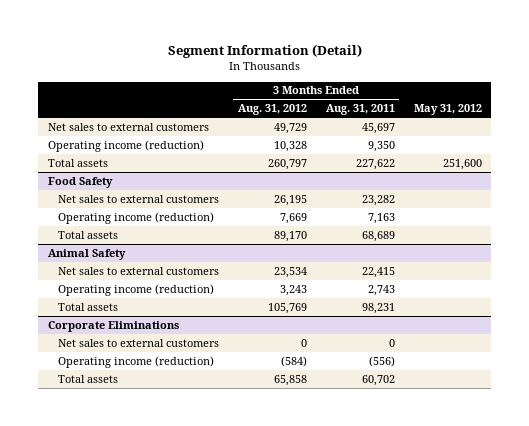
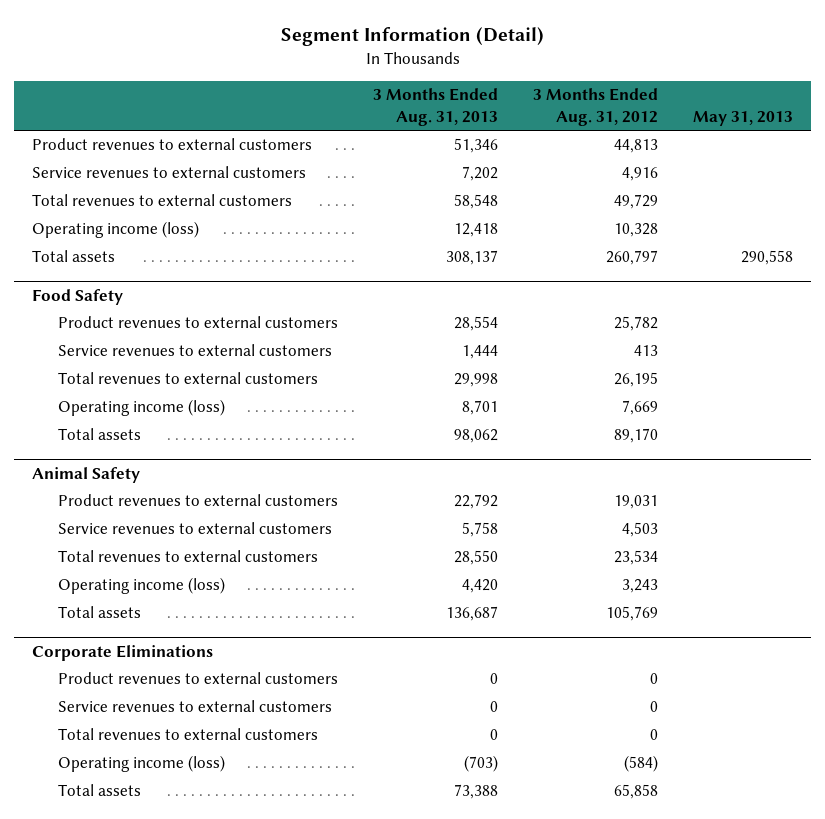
- | 3 Months Ended Aug. 31, 2012 | 3 Months Ended Aug. 31, 2011 | May 31, 2012
+ | 3 Months Ended Aug. 31, 2013 | 3 Months Ended Aug. 31, 2012 | May 31, 2013
- Net sales to external customers | 49,729 | 45,697 |
- Operating income (reduction) | 10,328 | 9,350 |
+ Product revenues to external customers | 51,346 | 44,813 |
+ Service revenues to external customers | 7,202 | 4,916 |
+ Total revenues to external customers | 58,548 | 49,729 |
+ Operating income (loss) | 12,418 | 10,328 |
@ Food Safety
- Net sales to external customers | 26,195 | 23,282 |
- Operating income (reduction) | 7,669 | 7,163 |
+ Product revenues to external customers | 28,554 | 25,782 |
+ Service revenues to external customers | 1,444 | 413 |
+ Total revenues to external customers | 29,998 | 26,195 |
+ Operating income (loss) | 8,701 | 7,669 |
@ Animal Safety
- Net sales to external customers | 23,534 | 22,415 |
- Operating income (reduction) | 3,243 | 2,743 |
+ Product revenues to external customers | 22,792 | 19,031 |
+ Service revenues to external customers | 5,758 | 4,503 |
+ Total revenues to external customers | 28,550 | 23,534 |
+ Operating income (loss) | 4,420 | 3,243 |
@ Corporate Eliminations
- Net sales to external customers | 0 | 0 |
- Operating income (reduction) | (584) | (556) |
+ Product revenues to external customers | 0 | 0 |
+ Service revenues to external customers | 0 | 0 |
+ Total revenues to external customers | 0 | 0 |
+ Operating income (loss) | (703) | (584) |

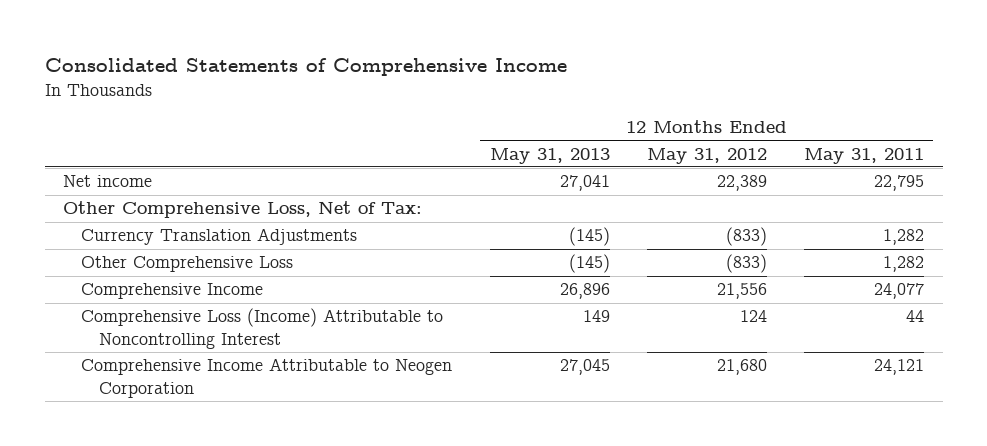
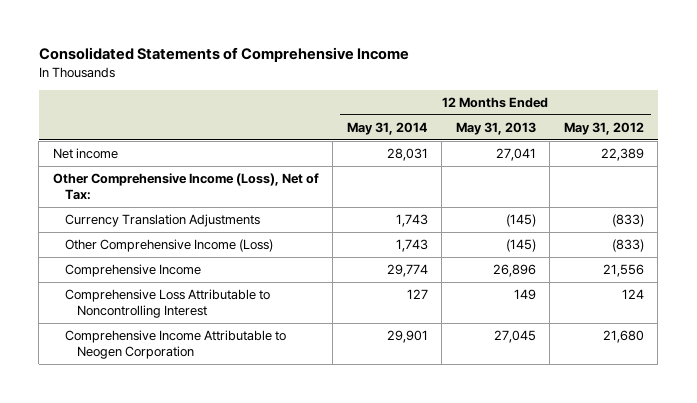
- | 12 Months Ended May 31, 2013 | 12 Months Ended May 31, 2012 | 12 Months Ended May 31, 2011
+ | 12 Months Ended May 31, 2014 | 12 Months Ended May 31, 2013 | 12 Months Ended May 31, 2012
- Other Comprehensive Loss, Net of Tax:
+ Other Comprehensive Income (Loss), Net of Tax:
- Other Comprehensive Loss | (145) | (833) | 1,282
+ Other Comprehensive Income (Loss) | 1,743 | (145) | (833)
- Comprehensive Loss (Income) Attributable to Noncontrolling Interest | 149 | 124 | 44
+ Comprehensive Loss Attributable to Noncontrolling Interest | 127 | 149 | 124

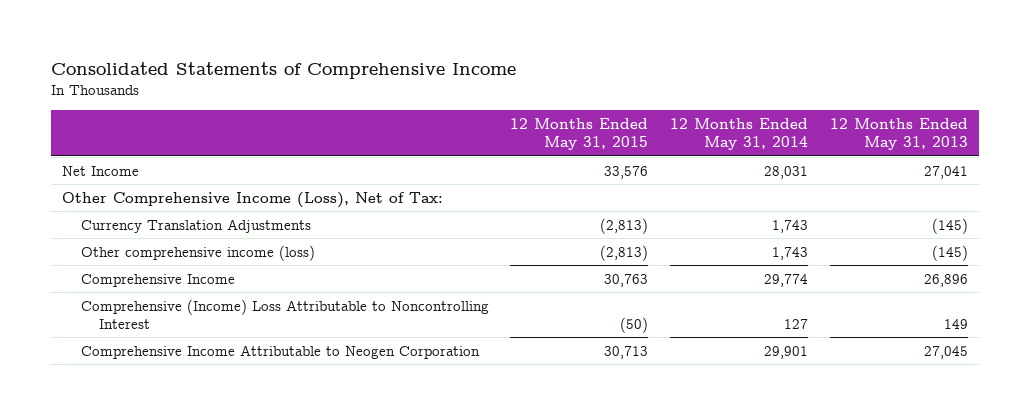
- | 12 Months Ended May 31, 2014 | 12 Months Ended May 31, 2013 | 12 Months Ended May 31, 2012
+ | 12 Months Ended May 31, 2015 | 12 Months Ended May 31, 2014 | 12 Months Ended May 31, 2013
- Net income | 28,031 | 27,041 | 22,389
+ Net Income | 33,576 | 28,031 | 27,041
- Other Comprehensive Income (Loss) | 1,743 | (145) | (833)
+ Other comprehensive income (loss) | (2,813) | 1,743 | (145)
- Comprehensive Loss Attributable to Noncontrolling Interest | 127 | 149 | 124
+ Comprehensive (Income) Loss Attributable to Noncontrolling Interest | (50) | 127 | 149

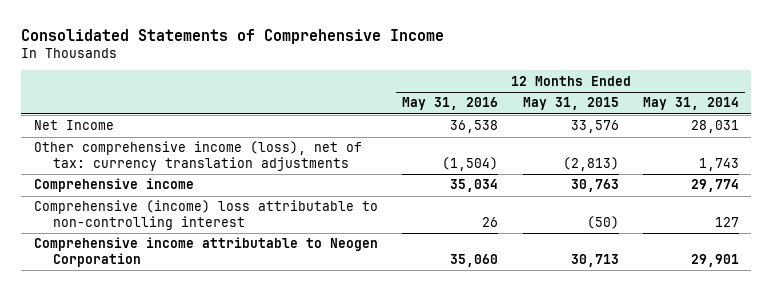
- | 12 Months Ended May 31, 2015 | 12 Months Ended May 31, 2014 | 12 Months Ended May 31, 2013
+ | 12 Months Ended May 31, 2016 | 12 Months Ended May 31, 2015 | 12 Months Ended May 31, 2014
- Other Comprehensive Income (Loss), Net of Tax:
- Currency Translation Adjustments | (2,813) | 1,743 | (145)
- Other comprehensive income (loss) | (2,813) | 1,743 | (145)
- Comprehensive Income | 30,763 | 29,774 | 26,896
- Comprehensive (Income) Loss Attributable to Noncontrolling Interest | (50) | 127 | 149
- Comprehensive Income Attributable to Neogen Corporation | 30,713 | 29,901 | 27,045
+ Other comprehensive income (loss), net of tax: currency translation adjustments | (1,504) | (2,813) | 1,743
+ Comprehensive income | 35,034 | 30,763 | 29,774
+ Comprehensive (income) loss attributable to non-controlling interest | 26 | (50) | 127
+ Comprehensive income attributable to Neogen Corporation | 35,060 | 30,713 | 29,901

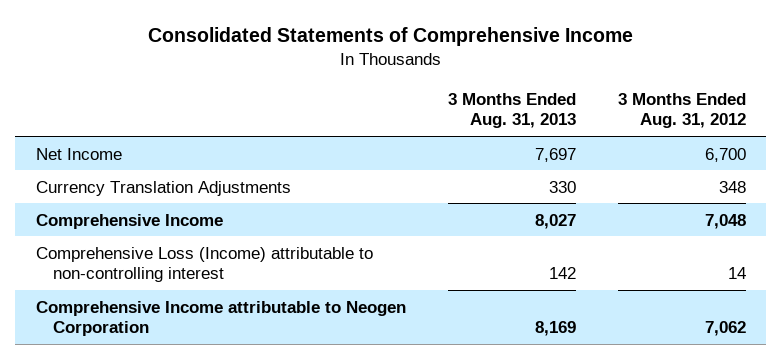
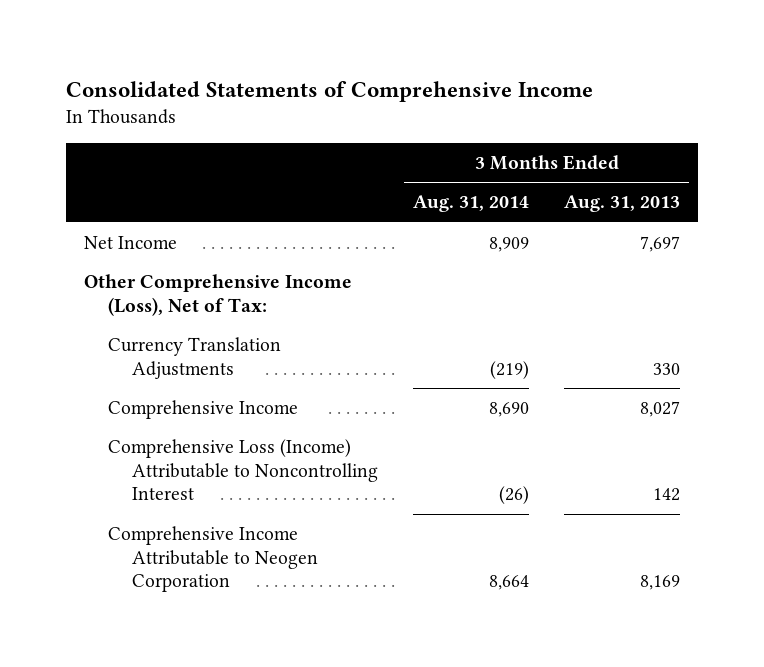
- | 3 Months Ended Aug. 31, 2013 | 3 Months Ended Aug. 31, 2012
+ | 3 Months Ended Aug. 31, 2014 | 3 Months Ended Aug. 31, 2013
+ Other Comprehensive Income (Loss), Net of Tax:
- Comprehensive Loss (Income) attributable to non-controlling interest | 142 | 14
- Comprehensive Income attributable to Neogen Corporation | 8,169 | 7,062
+ Comprehensive Loss (Income) Attributable to Noncontrolling Interest | (26) | 142
+ Comprehensive Income Attributable to Neogen Corporation | 8,664 | 8,169

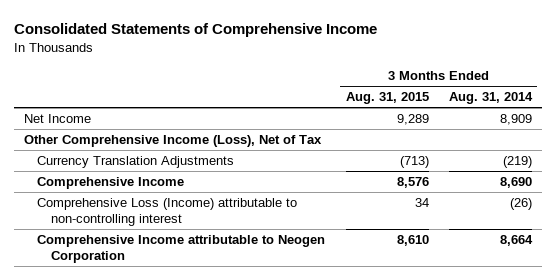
- | 3 Months Ended Aug. 31, 2014 | 3 Months Ended Aug. 31, 2013
+ | 3 Months Ended Aug. 31, 2015 | 3 Months Ended Aug. 31, 2014
- Other Comprehensive Income (Loss), Net of Tax:
+ Other Comprehensive Income (Loss), Net of Tax
- Comprehensive Loss (Income) Attributable to Noncontrolling Interest | (26) | 142
- Comprehensive Income Attributable to Neogen Corporation | 8,664 | 8,169
+ Comprehensive Loss (Income) attributable to non-controlling interest | 34 | (26)
+ Comprehensive Income attributable to Neogen Corporation | 8,610 | 8,664

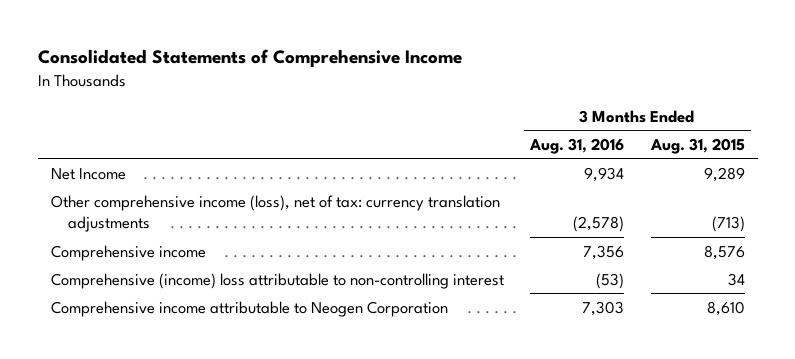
- | 3 Months Ended Aug. 31, 2015 | 3 Months Ended Aug. 31, 2014
+ | 3 Months Ended Aug. 31, 2016 | 3 Months Ended Aug. 31, 2015
- Other Comprehensive Income (Loss), Net of Tax
- Currency Translation Adjustments | (713) | (219)
- Comprehensive Income | 8,576 | 8,690
- Comprehensive Loss (Income) attributable to non-controlling interest | 34 | (26)
- Comprehensive Income attributable to Neogen Corporation | 8,610 | 8,664
+ Other comprehensive income (loss), net of tax: currency translation adjustments | (2,578) | (713)
+ Comprehensive income | 7,356 | 8,576
+ Comprehensive (income) loss attributable to non-controlling interest | (53) | 34
+ Comprehensive income attributable to Neogen Corporation | 7,303 | 8,610

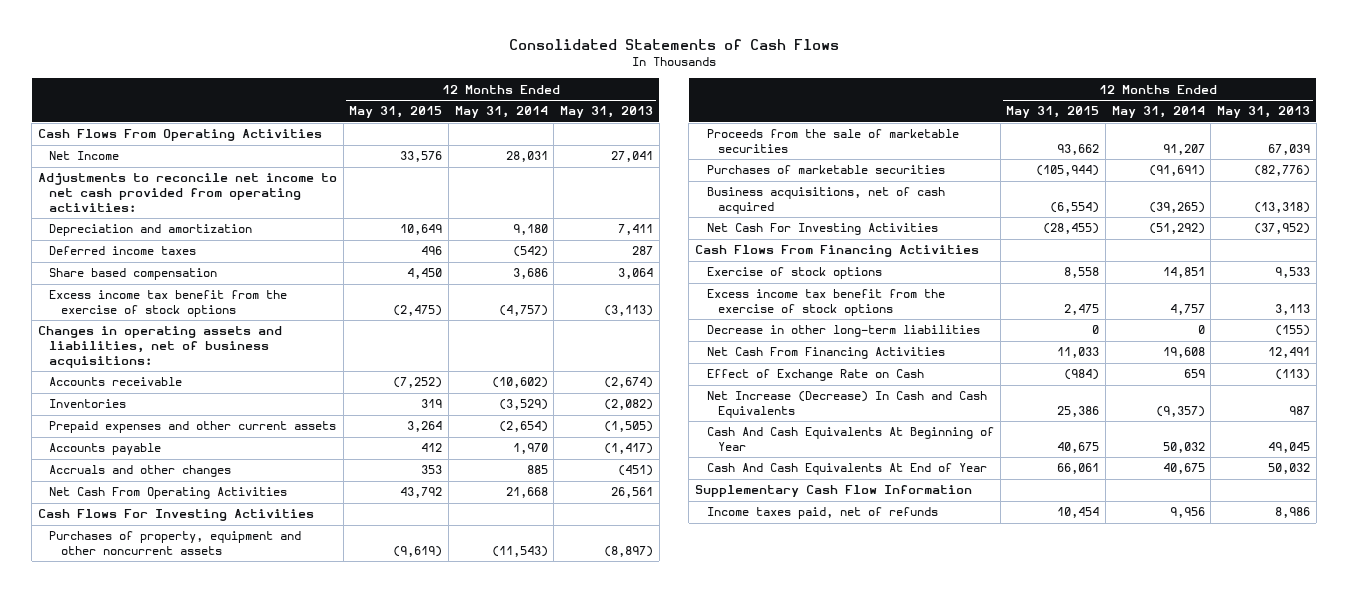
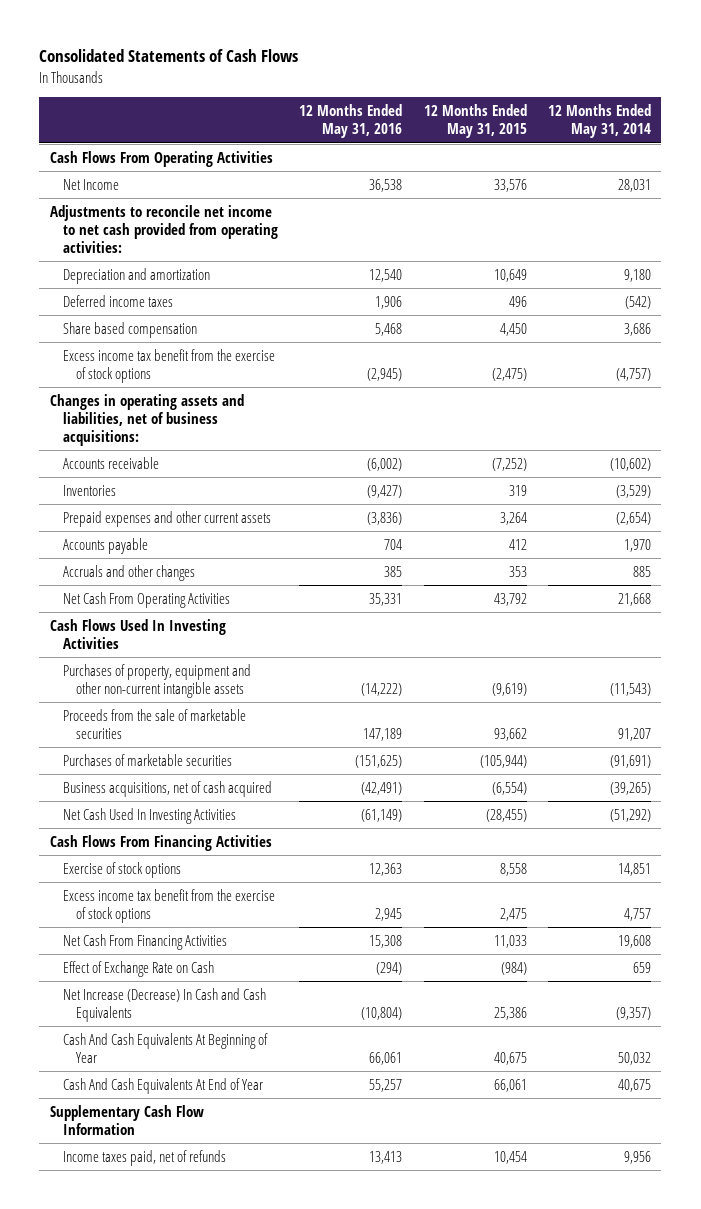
- | 12 Months Ended May 31, 2015 | 12 Months Ended May 31, 2014 | 12 Months Ended May 31, 2013
+ | 12 Months Ended May 31, 2016 | 12 Months Ended May 31, 2015 | 12 Months Ended May 31, 2014
- Cash Flows For Investing Activities
- Purchases of property, equipment and other noncurrent assets | (9,619) | (11,543) | (8,897)
+ Cash Flows Used In Investing Activities
+ Purchases of property, equipment and other non-current intangible assets | (14,222) | (9,619) | (11,543)
- Net Cash For Investing Activities | (28,455) | (51,292) | (37,952)
+ Net Cash Used In Investing Activities | (61,149) | (28,455) | (51,292)
- Decrease in other long-term liabilities | 0 | 0 | (155)

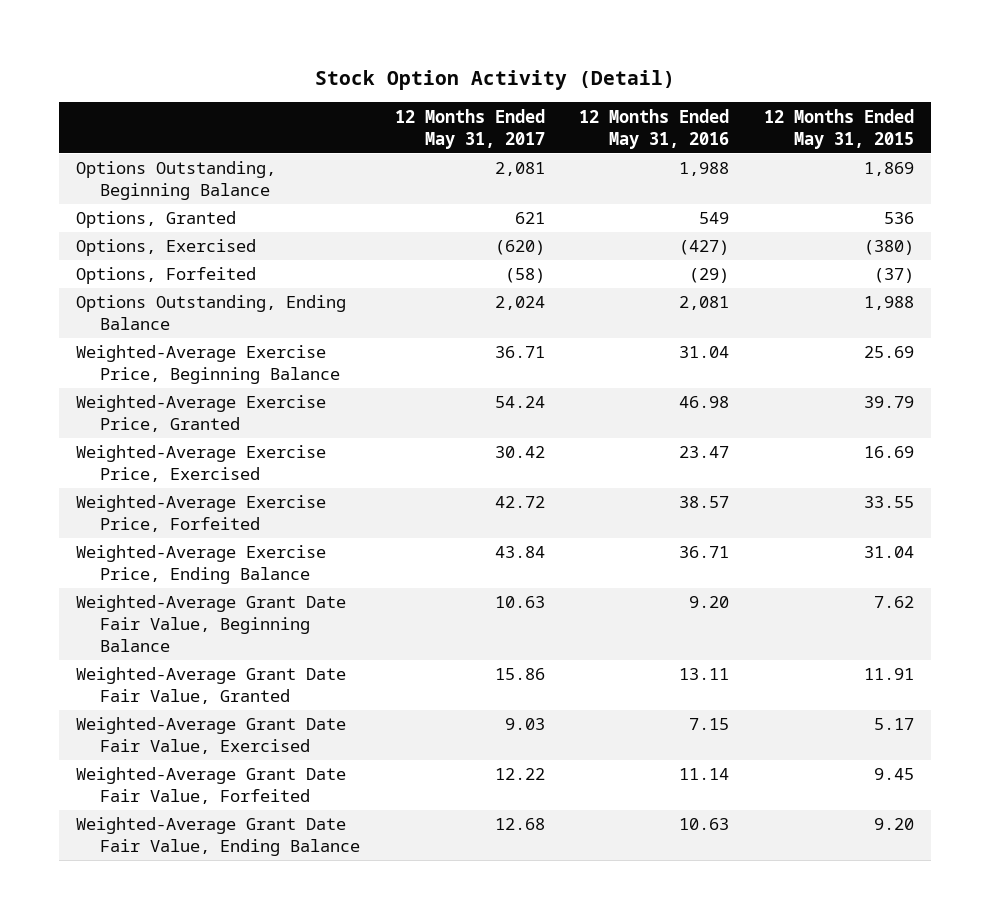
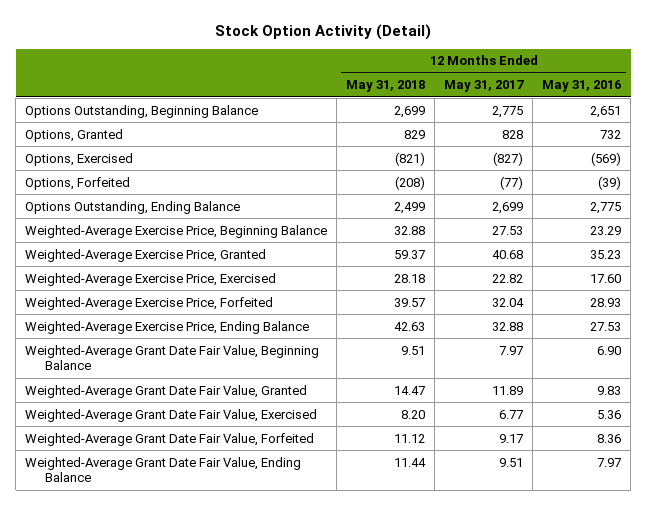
- | 12 Months Ended May 31, 2017 | 12 Months Ended May 31, 2016 | 12 Months Ended May 31, 2015
+ | 12 Months Ended May 31, 2018 | 12 Months Ended May 31, 2017 | 12 Months Ended May 31, 2016
- Options Outstanding, Beginning Balance | 2,081 | 1,988 | 1,869
- Options, Granted | 621 | 549 | 536
- Options, Exercised | (620) | (427) | (380)
- Options, Forfeited | (58) | (29) | (37)
- Options Outstanding, Ending Balance | 2,024 | 2,081 | 1,988
- Weighted-Average Exercise Price, Beginning Balance | 36.71 | 31.04 | 25.69
- Weighted-Average Exercise Price, Granted | 54.24 | 46.98 | 39.79
- Weighted-Average Exercise Price, Exercised | 30.42 | 23.47 | 16.69
- Weighted-Average Exercise Price, Forfeited | 42.72 | 38.57 | 33.55
- Weighted-Average Exercise Price, Ending Balance | 43.84 | 36.71 | 31.04
- Weighted-Average Grant Date Fair Value, Beginning Balance | 10.63 | 9.20 | 7.62
- Weighted-Average Grant Date Fair Value, Granted | 15.86 | 13.11 | 11.91
- Weighted-Average Grant Date Fair Value, Exercised | 9.03 | 7.15 | 5.17
- Weighted-Average Grant Date Fair Value, Forfeited | 12.22 | 11.14 | 9.45
- Weighted-Average Grant Date Fair Value, Ending Balance | 12.68 | 10.63 | 9.20
+ Options Outstanding, Beginning Balance | 2,699 | 2,775 | 2,651
+ Options, Granted | 829 | 828 | 732
+ Options, Exercised | (821) | (827) | (569)
+ Options, Forfeited | (208) | (77) | (39)
+ Options Outstanding, Ending Balance | 2,499 | 2,699 | 2,775
+ Weighted-Average Exercise Price, Beginning Balance | 32.88 | 27.53 | 23.29
+ Weighted-Average Exercise Price, Granted | 59.37 | 40.68 | 35.23
+ Weighted-Average Exercise Price, Exercised | 28.18 | 22.82 | 17.60
+ Weighted-Average Exercise Price, Forfeited | 39.57 | 32.04 | 28.93
+ Weighted-Average Exercise Price, Ending Balance | 42.63 | 32.88 | 27.53
+ Weighted-Average Grant Date Fair Value, Beginning Balance | 9.51 | 7.97 | 6.90
+ Weighted-Average Grant Date Fair Value, Granted | 14.47 | 11.89 | 9.83
+ Weighted-Average Grant Date Fair Value, Exercised | 8.20 | 6.77 | 5.36
+ Weighted-Average Grant Date Fair Value, Forfeited | 11.12 | 9.17 | 8.36
+ Weighted-Average Grant Date Fair Value, Ending Balance | 11.44 | 9.51 | 7.97

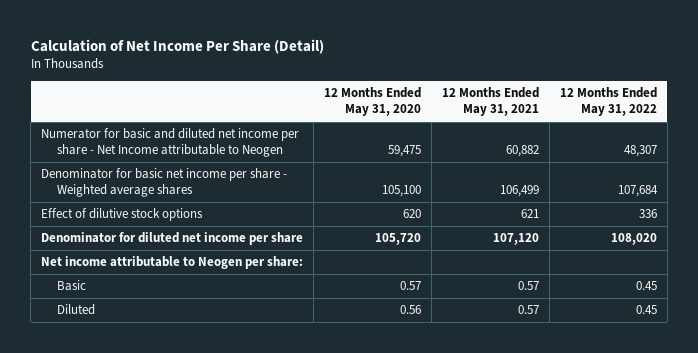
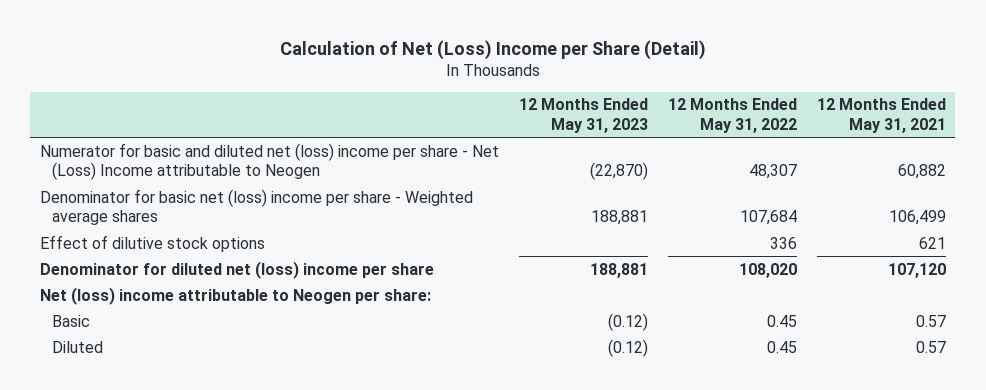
- Calculation of Net Income Per Share (Detail)
+ Calculation of Net (Loss) Income per Share (Detail)
- | 12 Months Ended May 31, 2020 | 12 Months Ended May 31, 2021 | 12 Months Ended May 31, 2022
+ | 12 Months Ended May 31, 2023 | 12 Months Ended May 31, 2022 | 12 Months Ended May 31, 2021
- Numerator for basic and diluted net income per share - Net Income attributable to Neogen | 59,475 | 60,882 | 48,307
- Denominator for basic net income per share - Weighted average shares | 105,100 | 106,499 | 107,684
+ Numerator for basic and diluted net (loss) income per share - Net (Loss) Income attributable to Neogen | (22,870) | 48,307 | 60,882
+ Denominator for basic net (loss) income per share - Weighted average shares | 188,881 | 107,684 | 106,499
- Denominator for diluted net income per share | 105,720 | 107,120 | 108,020
- Net income attributable to Neogen per share:
+ Denominator for diluted net (loss) income per share | 188,881 | 108,020 | 107,120
+ Net (loss) income attributable to Neogen per share:

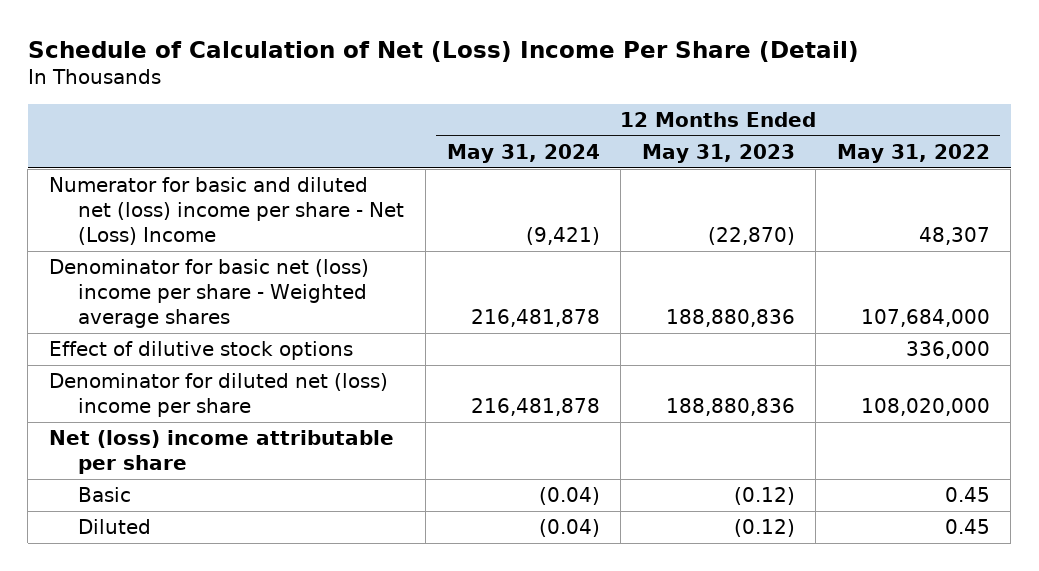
- Calculation of Net (Loss) Income per Share (Detail)
+ Schedule of Calculation of Net (Loss) Income Per Share (Detail)
- | 12 Months Ended May 31, 2023 | 12 Months Ended May 31, 2022 | 12 Months Ended May 31, 2021
+ | 12 Months Ended May 31, 2024 | 12 Months Ended May 31, 2023 | 12 Months Ended May 31, 2022
- Numerator for basic and diluted net (loss) income per share - Net (Loss) Income attributable to Neogen | (22,870) | 48,307 | 60,882
- Denominator for basic net (loss) income per share - Weighted average shares | 188,881 | 107,684 | 106,499
- Effect of dilutive stock options | | 336 | 621
- Denominator for diluted net (loss) income per share | 188,881 | 108,020 | 107,120
- Net (loss) income attributable to Neogen per share:
+ Numerator for basic and diluted net (loss) income per share - Net (Loss) Income | (9,421) | (22,870) | 48,307
+ Denominator for basic net (loss) income per share - Weighted average shares | 216,481,878 | 188,880,836 | 107,684,000
+ Effect of dilutive stock options | | | 336,000
+ Denominator for diluted net (loss) income per share | 216,481,878 | 188,880,836 | 108,020,000
+ Net (loss) income attributable per share

